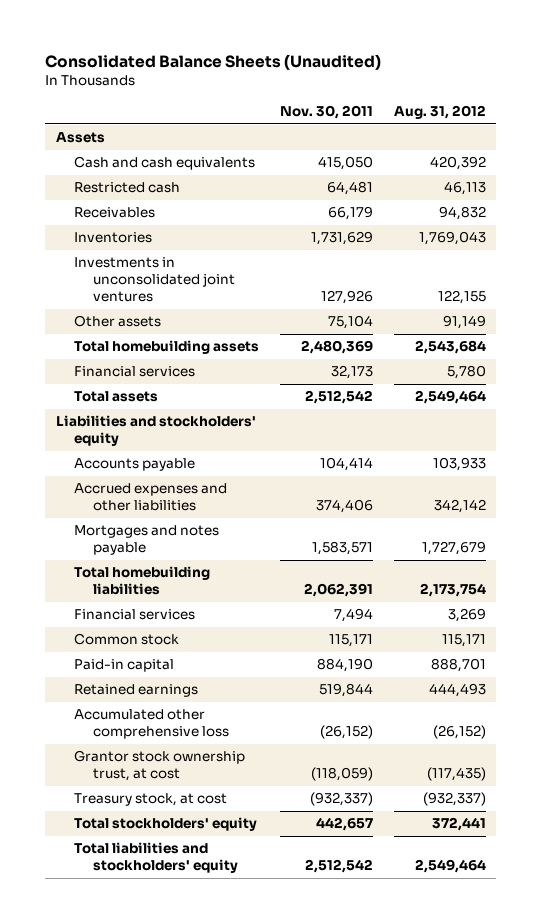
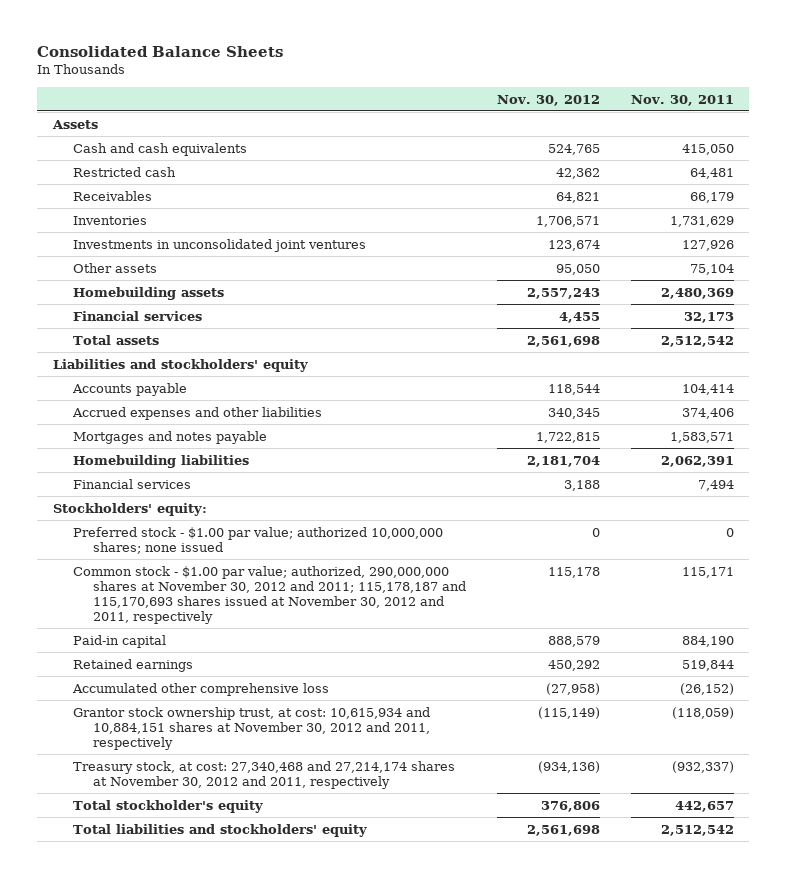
- Consolidated Balance Sheets (Unaudited)
+ Consolidated Balance Sheets
- | Nov. 30, 2011 | Aug. 31, 2012
+ | Nov. 30, 2012 | Nov. 30, 2011
- Total homebuilding assets | 2,480,369 | 2,543,684
+ Homebuilding assets | 2,557,243 | 2,480,369
- Total homebuilding liabilities | 2,062,391 | 2,173,754
+ Homebuilding liabilities | 2,181,704 | 2,062,391
- Common stock | 115,171 | 115,171
+ Stockholders' equity:
+ Preferred stock - $1.00 par value; authorized 10,000,000 shares; none issued | 0 | 0
+ Common stock - $1.00 par value; authorized, 290,000,000 shares at November 30, 2012 and 2011; 115,178,187 and 115,170,693 shares issued at November 30, 2012 and 2011, respectively | 115,178 | 115,171
- Grantor stock ownership trust, at cost | (118,059) | (117,435)
- Treasury stock, at cost | (932,337) | (932,337)
- Total stockholders' equity | 442,657 | 372,441
+ Grantor stock ownership trust, at cost: 10,615,934 and 10,884,151 shares at November 30, 2012 and 2011, respectively | (115,149) | (118,059)
+ Treasury stock, at cost: 27,340,468 and 27,214,174 shares at November 30, 2012 and 2011, respectively | (934,136) | (932,337)
+ Total stockholder's equity | 376,806 | 442,657

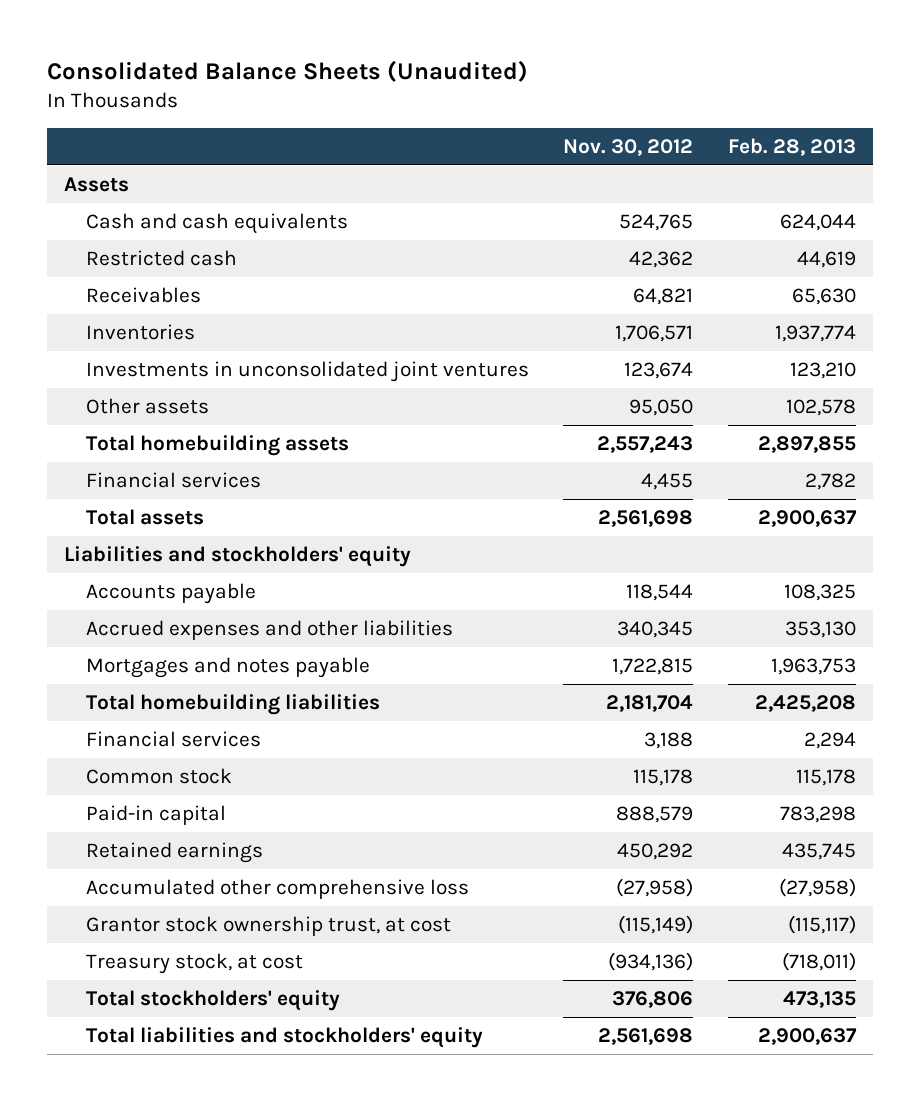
- Consolidated Balance Sheets
+ Consolidated Balance Sheets (Unaudited)
- | Nov. 30, 2012 | Nov. 30, 2011
+ | Nov. 30, 2012 | Feb. 28, 2013
- Homebuilding assets | 2,557,243 | 2,480,369
+ Total homebuilding assets | 2,557,243 | 2,897,855
- Homebuilding liabilities | 2,181,704 | 2,062,391
+ Total homebuilding liabilities | 2,181,704 | 2,425,208
- Stockholders' equity:
- Preferred stock - $1.00 par value; authorized 10,000,000 shares; none issued | 0 | 0
- Common stock - $1.00 par value; authorized, 290,000,000 shares at November 30, 2012 and 2011; 115,178,187 and 115,170,693 shares issued at November 30, 2012 and 2011, respectively | 115,178 | 115,171
+ Common stock | 115,178 | 115,178
- Grantor stock ownership trust, at cost: 10,615,934 and 10,884,151 shares at November 30, 2012 and 2011, respectively | (115,149) | (118,059)
- Treasury stock, at cost: 27,340,468 and 27,214,174 shares at November 30, 2012 and 2011, respectively | (934,136) | (932,337)
- Total stockholder's equity | 376,806 | 442,657
+ Grantor stock ownership trust, at cost | (115,149) | (115,117)
+ Treasury stock, at cost | (934,136) | (718,011)
+ Total stockholders' equity | 376,806 | 473,135

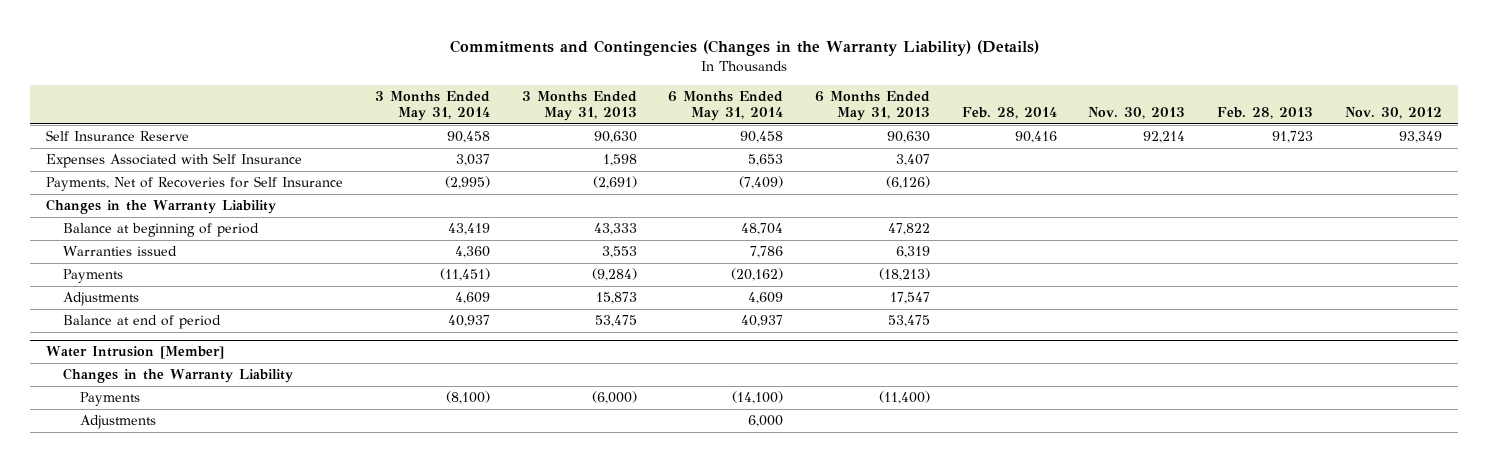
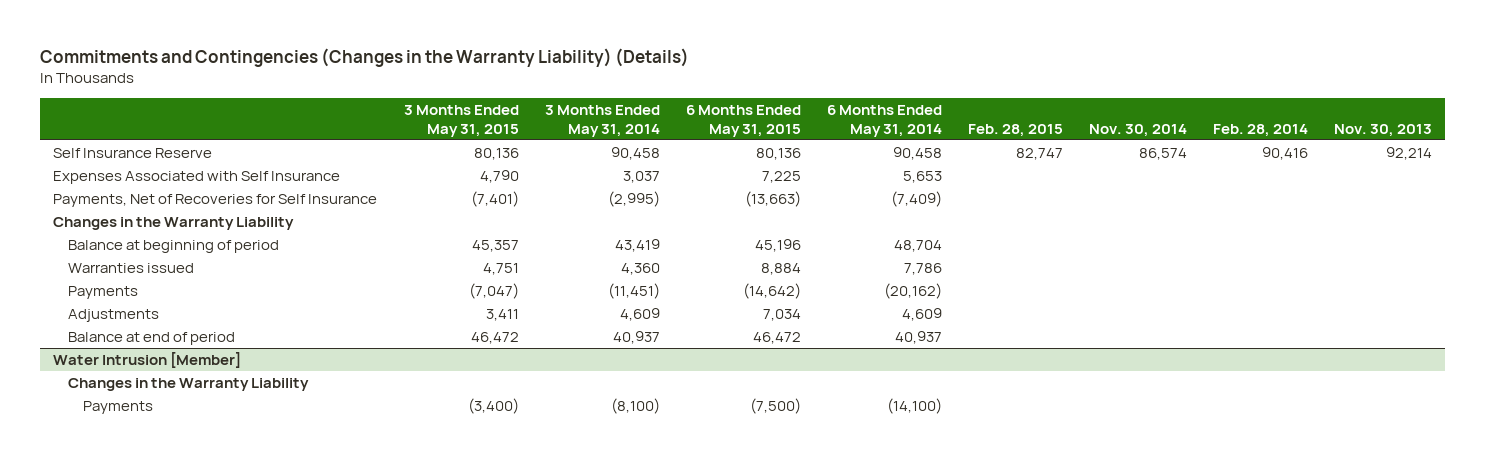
- | 3 Months Ended May 31, 2014 | 3 Months Ended May 31, 2013 | 6 Months Ended May 31, 2014 | 6 Months Ended May 31, 2013 | Feb. 28, 2014 | Nov. 30, 2013 | Feb. 28, 2013 | Nov. 30, 2012
+ | 3 Months Ended May 31, 2015 | 3 Months Ended May 31, 2014 | 6 Months Ended May 31, 2015 | 6 Months Ended May 31, 2014 | Feb. 28, 2015 | Nov. 30, 2014 | Feb. 28, 2014 | Nov. 30, 2013
@ Water Intrusion [Member]
- Adjustments | | | 6,000 | | | | |

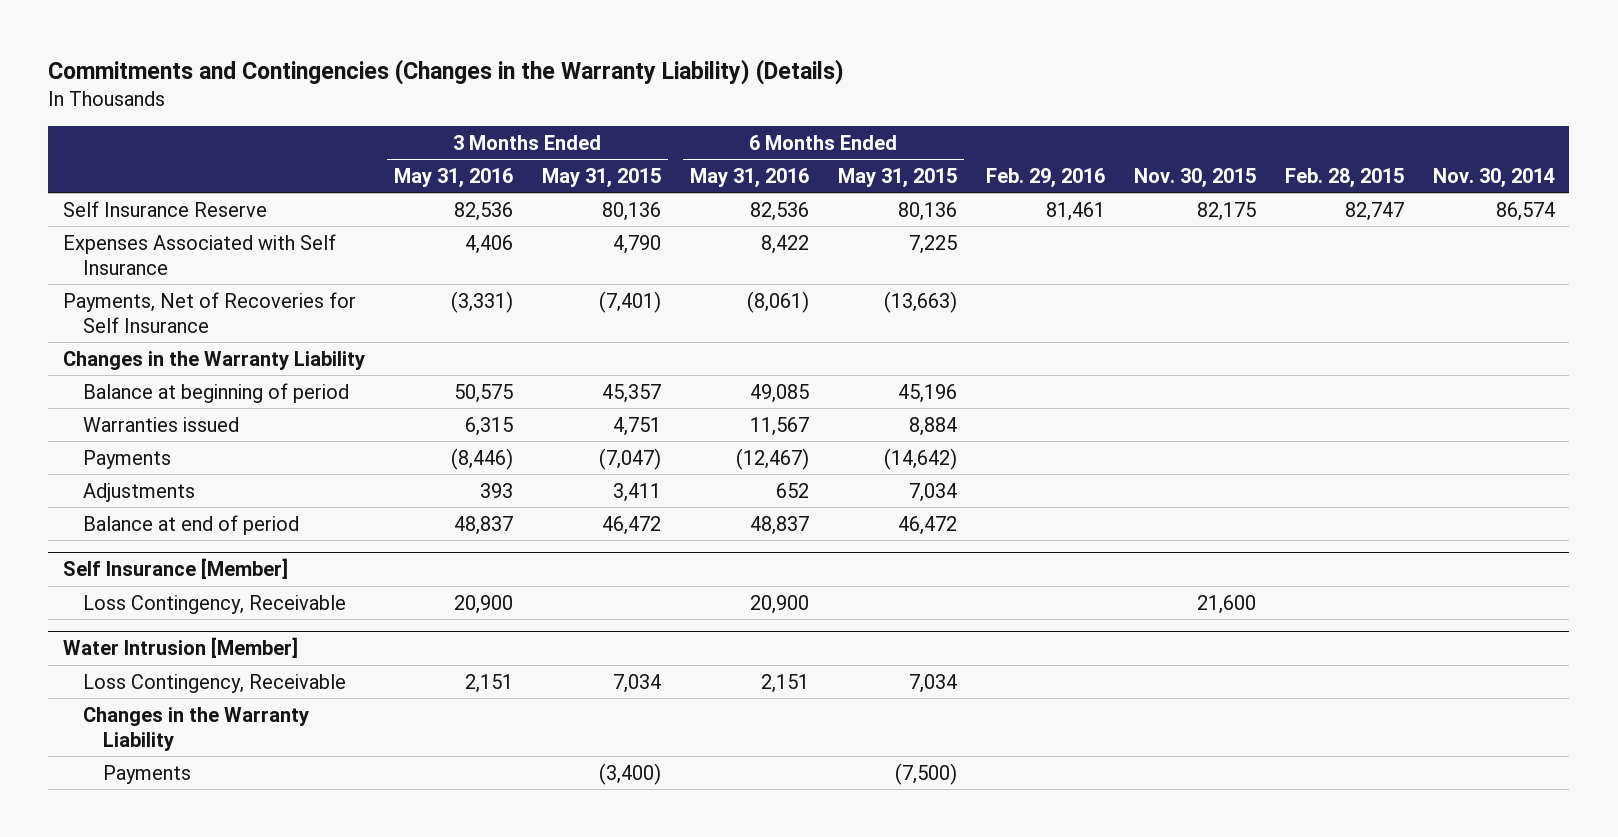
- | 3 Months Ended May 31, 2015 | 3 Months Ended May 31, 2014 | 6 Months Ended May 31, 2015 | 6 Months Ended May 31, 2014 | Feb. 28, 2015 | Nov. 30, 2014 | Feb. 28, 2014 | Nov. 30, 2013
+ | 3 Months Ended May 31, 2016 | 3 Months Ended May 31, 2015 | 6 Months Ended May 31, 2016 | 6 Months Ended May 31, 2015 | Feb. 29, 2016 | Nov. 30, 2015 | Feb. 28, 2015 | Nov. 30, 2014
+ Self Insurance [Member]
+ Loss Contingency, Receivable | 20,900 | | 20,900 | | | 21,600 | |
@ Water Intrusion [Member]
+ Loss Contingency, Receivable | 2,151 | 7,034 | 2,151 | 7,034 | | | |

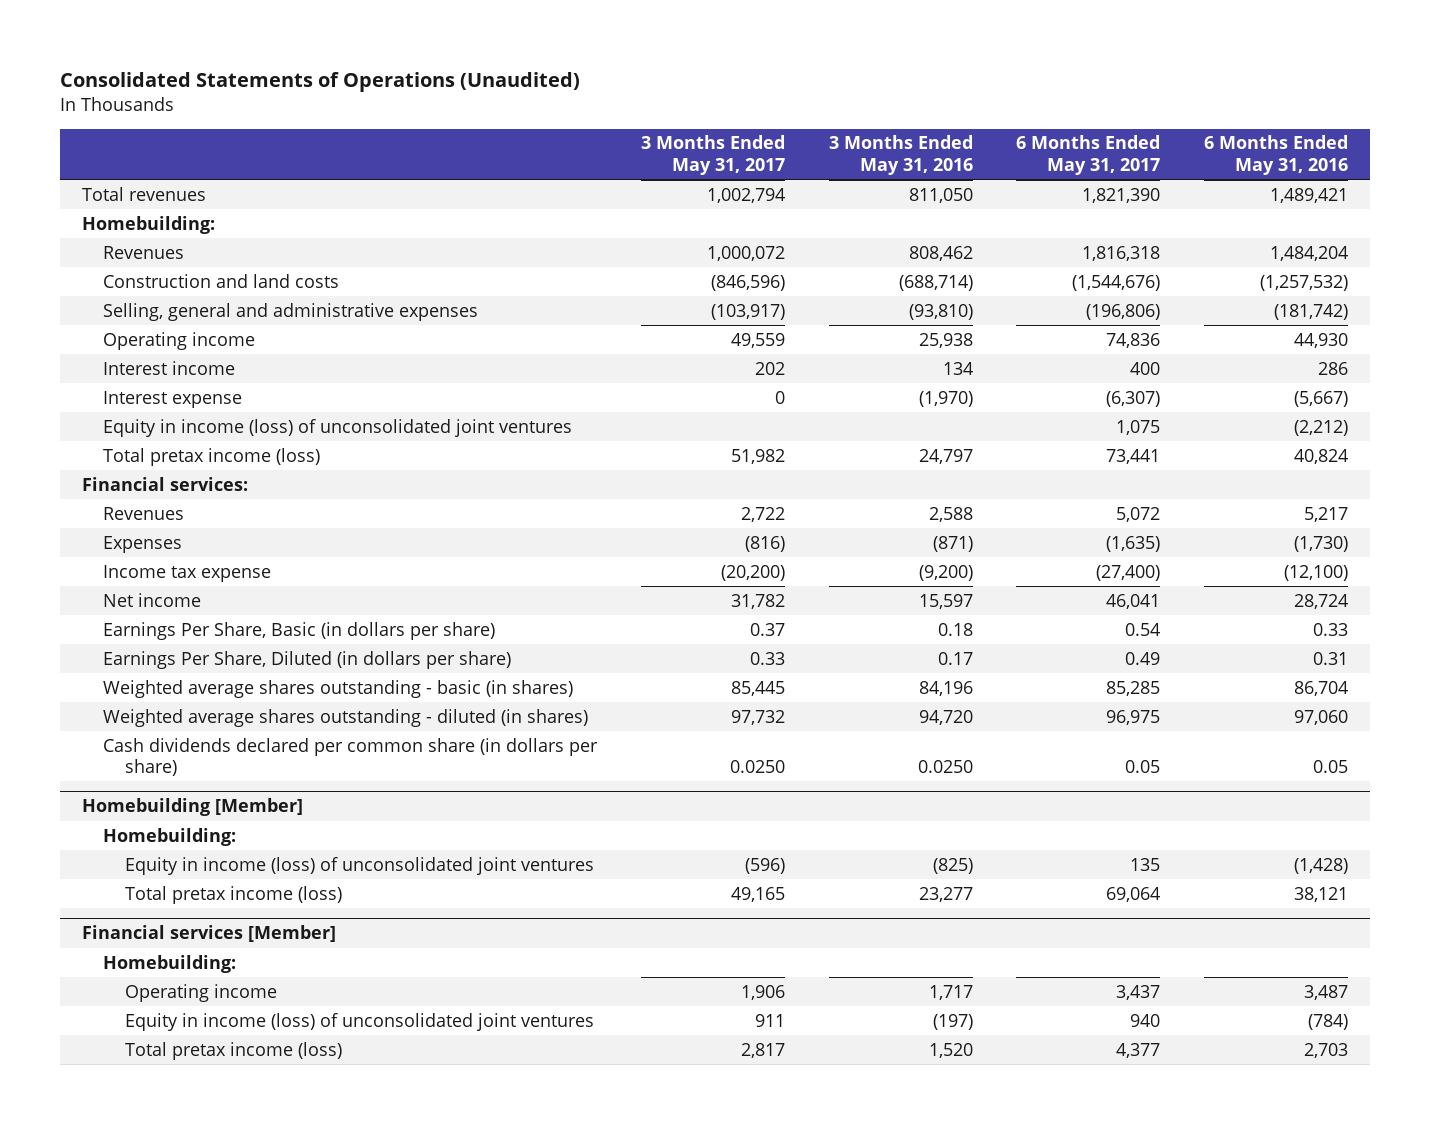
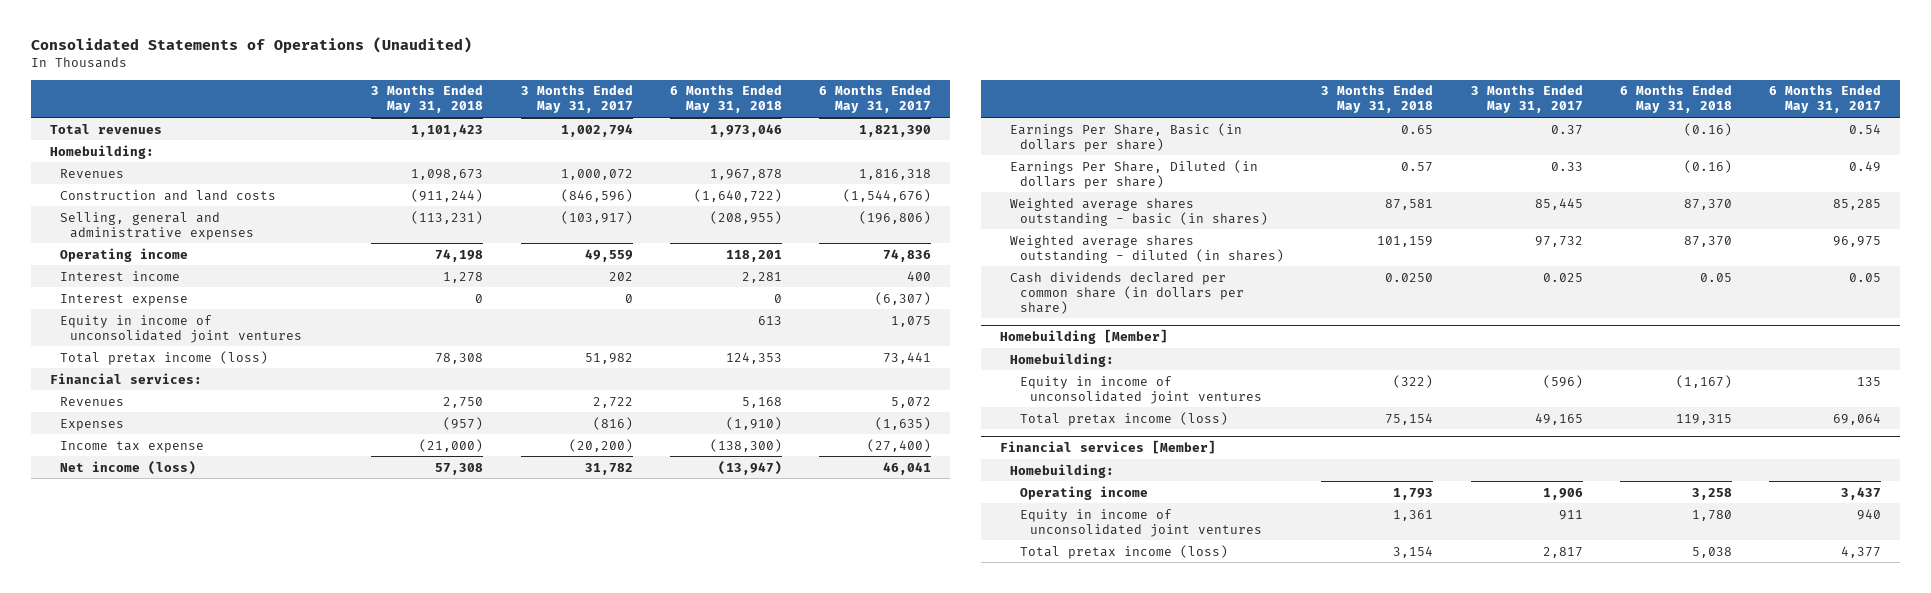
- | 3 Months Ended May 31, 2017 | 3 Months Ended May 31, 2016 | 6 Months Ended May 31, 2017 | 6 Months Ended May 31, 2016
+ | 3 Months Ended May 31, 2018 | 3 Months Ended May 31, 2017 | 6 Months Ended May 31, 2018 | 6 Months Ended May 31, 2017
- Equity in income (loss) of unconsolidated joint ventures | | | 1,075 | (2,212)
+ Equity in income of unconsolidated joint ventures | | | 613 | 1,075
- Net income | 31,782 | 15,597 | 46,041 | 28,724
+ Net income (loss) | 57,308 | 31,782 | (13,947) | 46,041
- Cash dividends declared per common share (in dollars per share) | 0.0250 | 0.0250 | 0.05 | 0.05
+ Cash dividends declared per common share (in dollars per share) | 0.0250 | 0.025 | 0.05 | 0.05
@ Homebuilding [Member]
- Equity in income (loss) of unconsolidated joint ventures | (596) | (825) | 135 | (1,428)
+ Equity in income of unconsolidated joint ventures | (322) | (596) | (1,167) | 135
@ Financial services [Member]
- Equity in income (loss) of unconsolidated joint ventures | 911 | (197) | 940 | (784)
+ Equity in income of unconsolidated joint ventures | 1,361 | 911 | 1,780 | 940

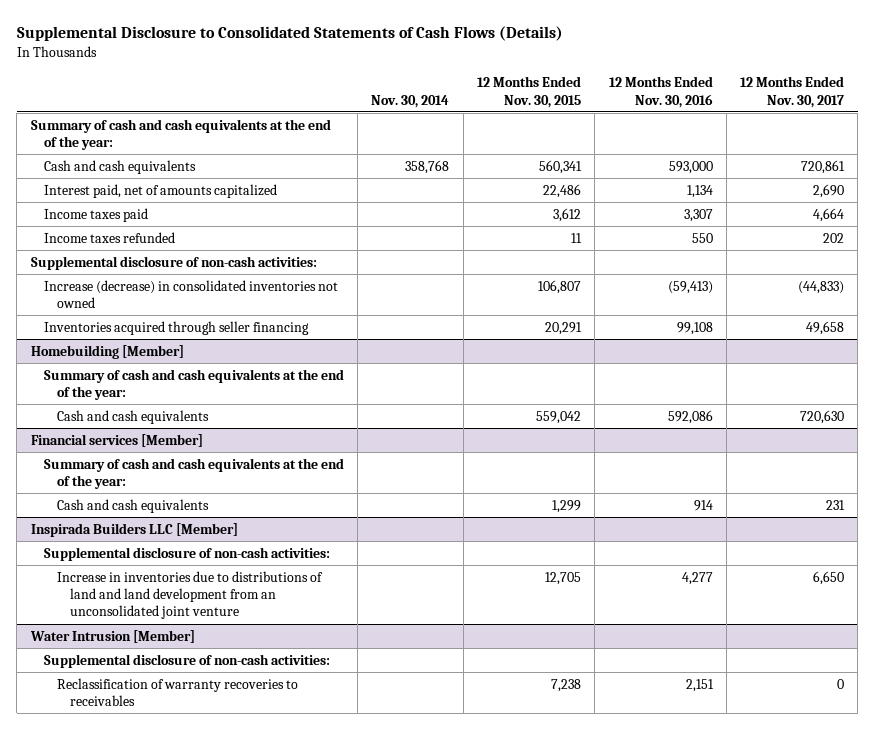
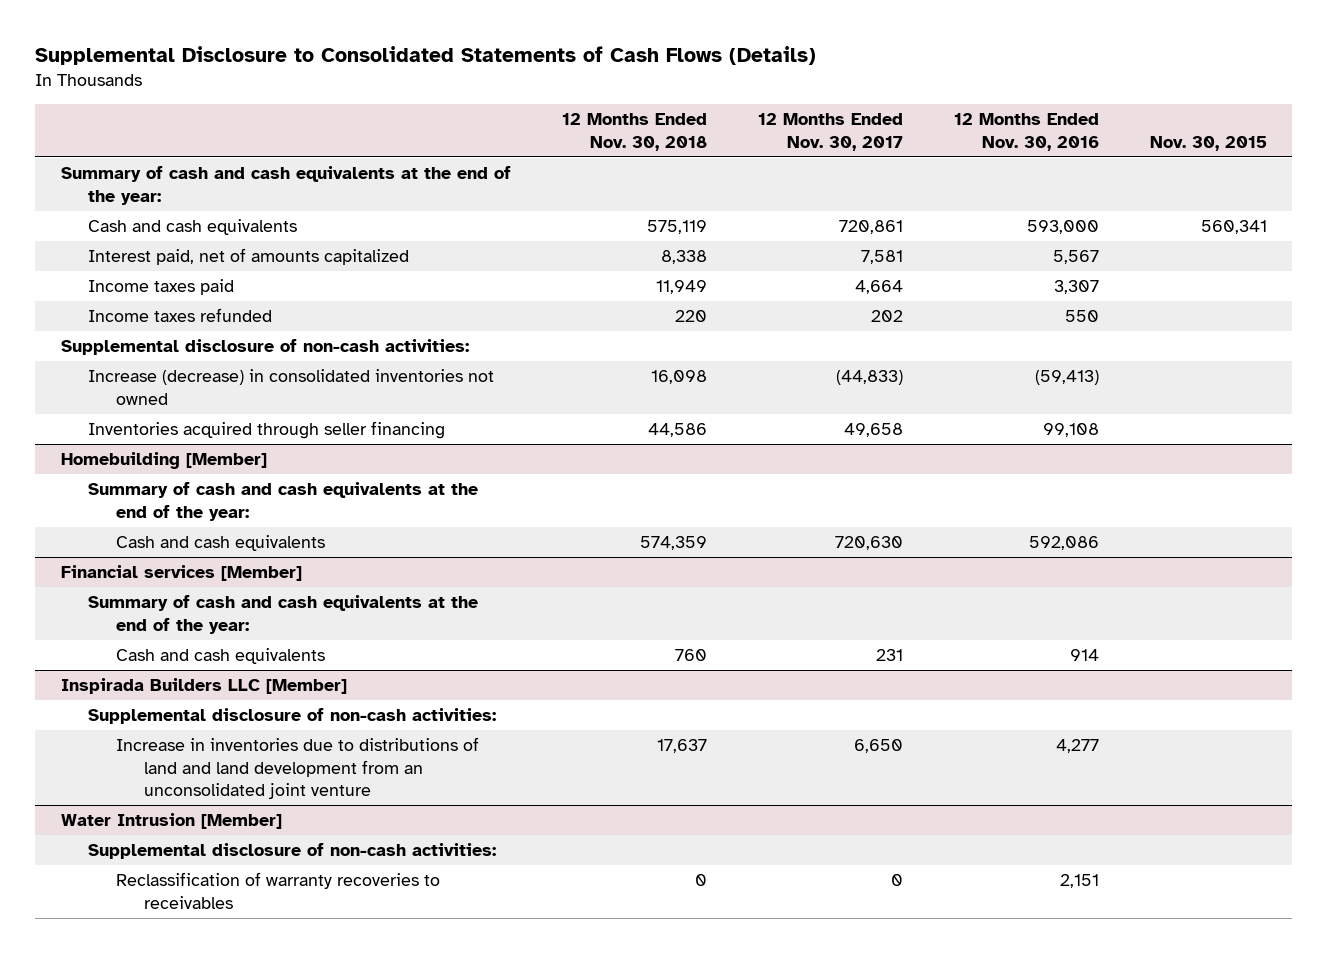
- | Nov. 30, 2014 | 12 Months Ended Nov. 30, 2015 | 12 Months Ended Nov. 30, 2016 | 12 Months Ended Nov. 30, 2017
+ | 12 Months Ended Nov. 30, 2018 | 12 Months Ended Nov. 30, 2017 | 12 Months Ended Nov. 30, 2016 | Nov. 30, 2015
- Interest paid, net of amounts capitalized | | 22,486 | 1,134 | 2,690
+ Interest paid, net of amounts capitalized | 8,338 | 7,581 | 5,567 |

